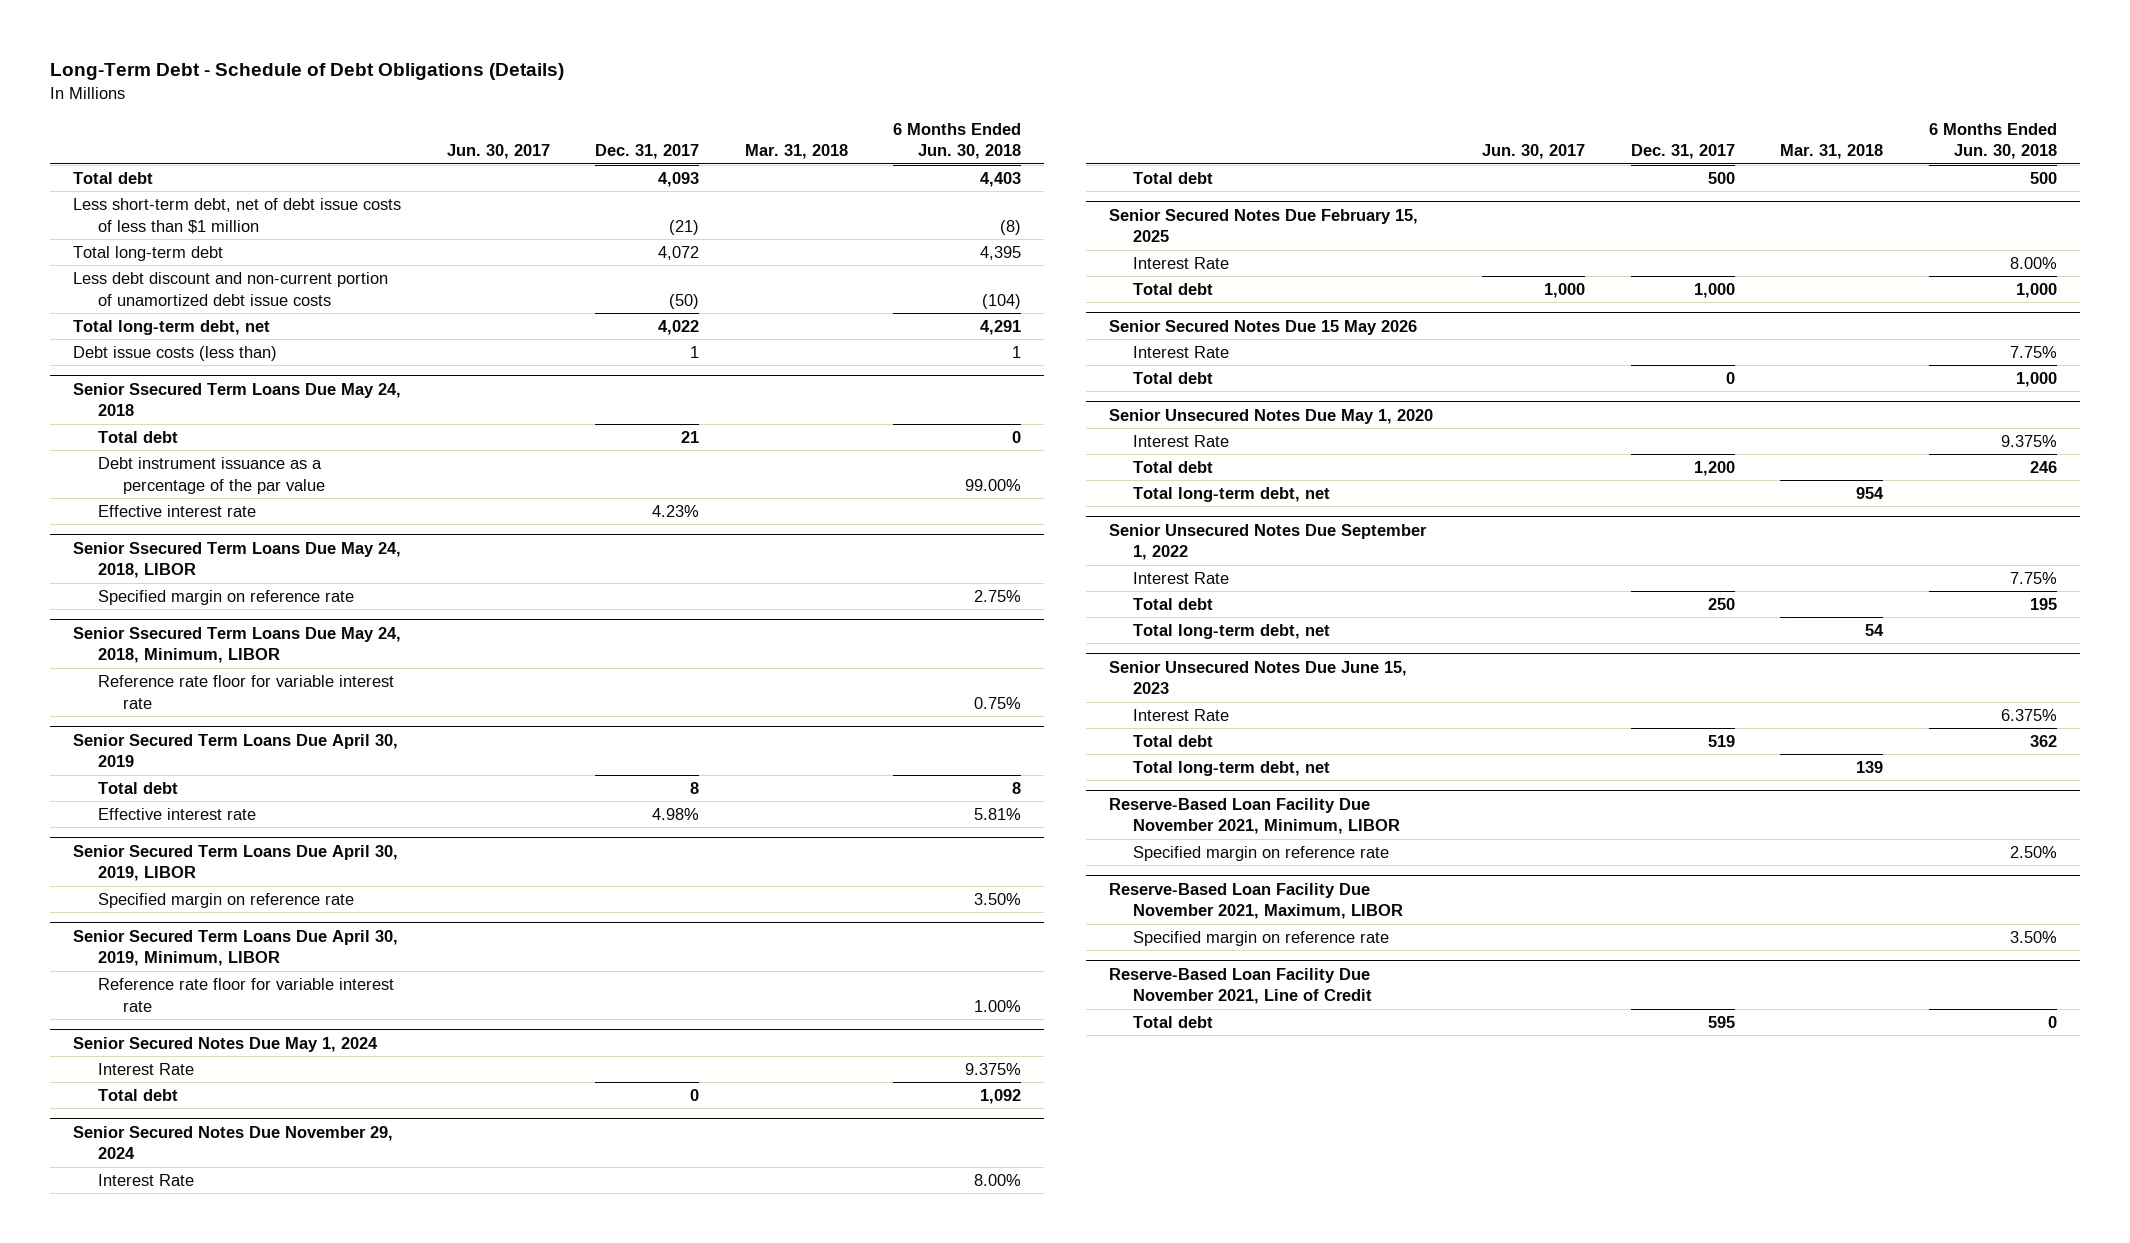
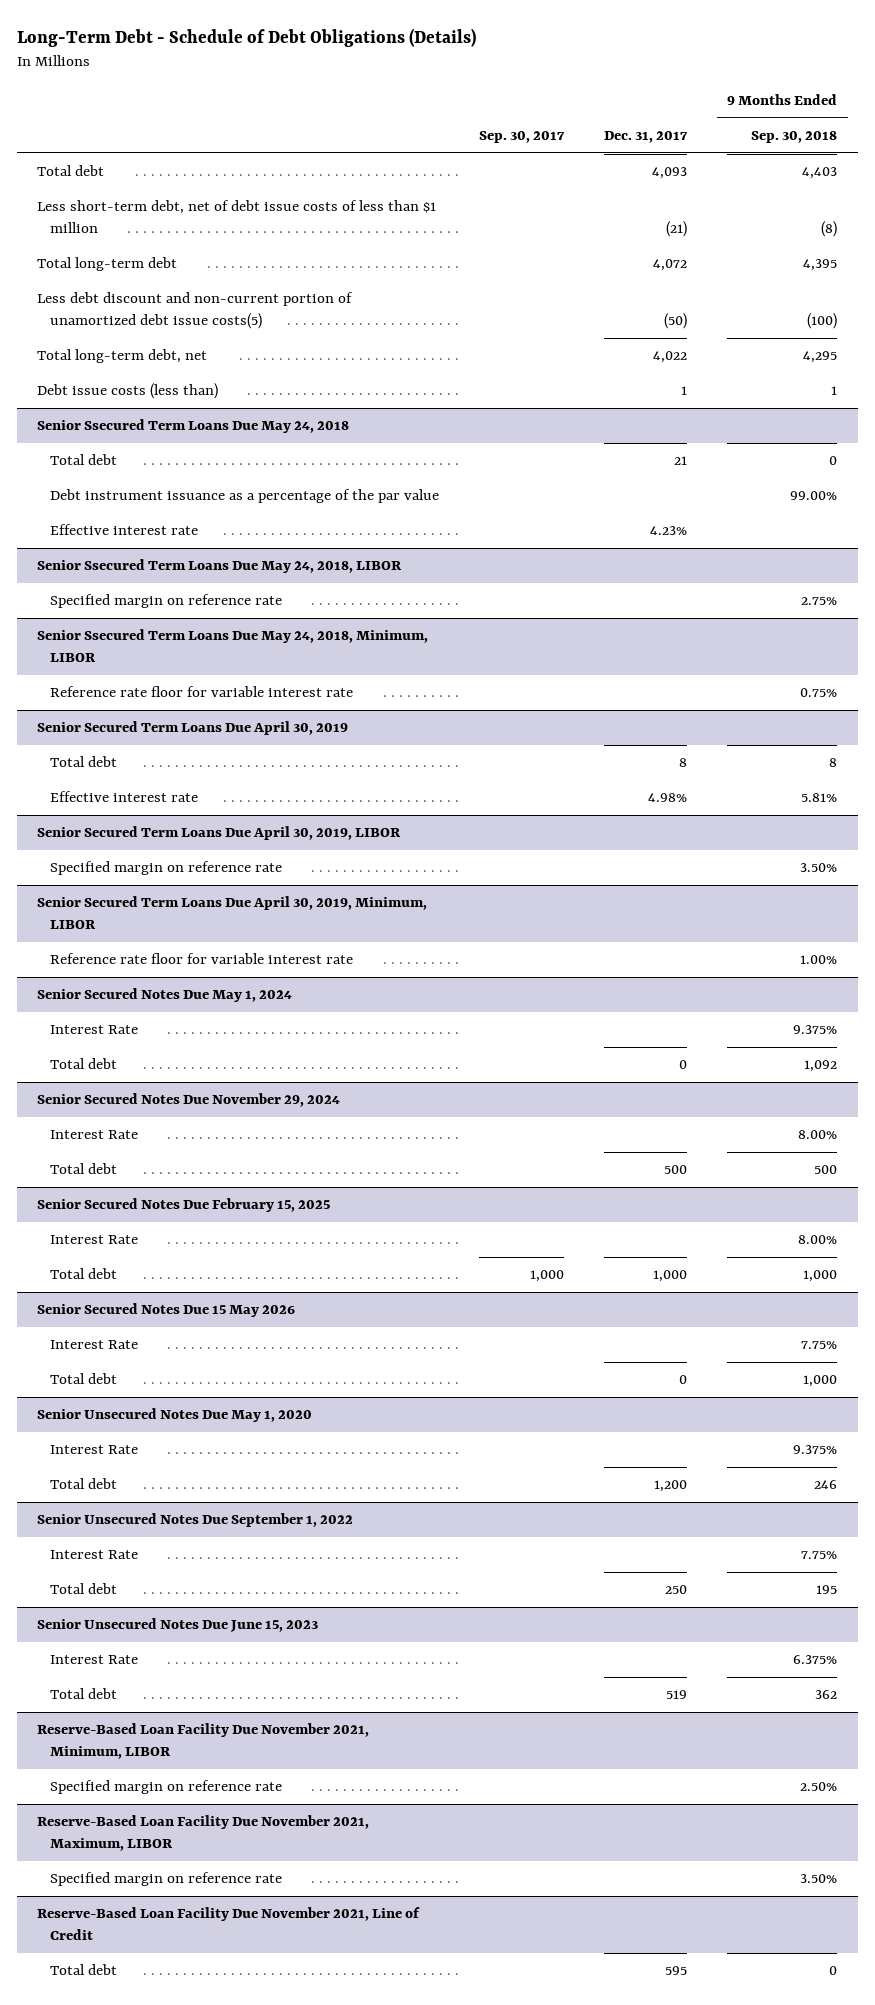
- | Jun. 30, 2017 | Dec. 31, 2017 | Mar. 31, 2018 | 6 Months Ended Jun. 30, 2018
+ | Sep. 30, 2017 | Dec. 31, 2017 | 9 Months Ended Sep. 30, 2018
- Less debt discount and non-current portion of unamortized debt issue costs | | (50) | | (104)
+ Less debt discount and non-current portion of unamortized debt issue costs(5) | | (50) | (100)
@ Senior Unsecured Notes Due May 1, 2020
- Total long-term debt, net | | | 954 |
@ Senior Unsecured Notes Due September 1, 2022
- Total long-term debt, net | | | 54 |
@ Senior Unsecured Notes Due June 15, 2023
- Total long-term debt, net | | | 139 |

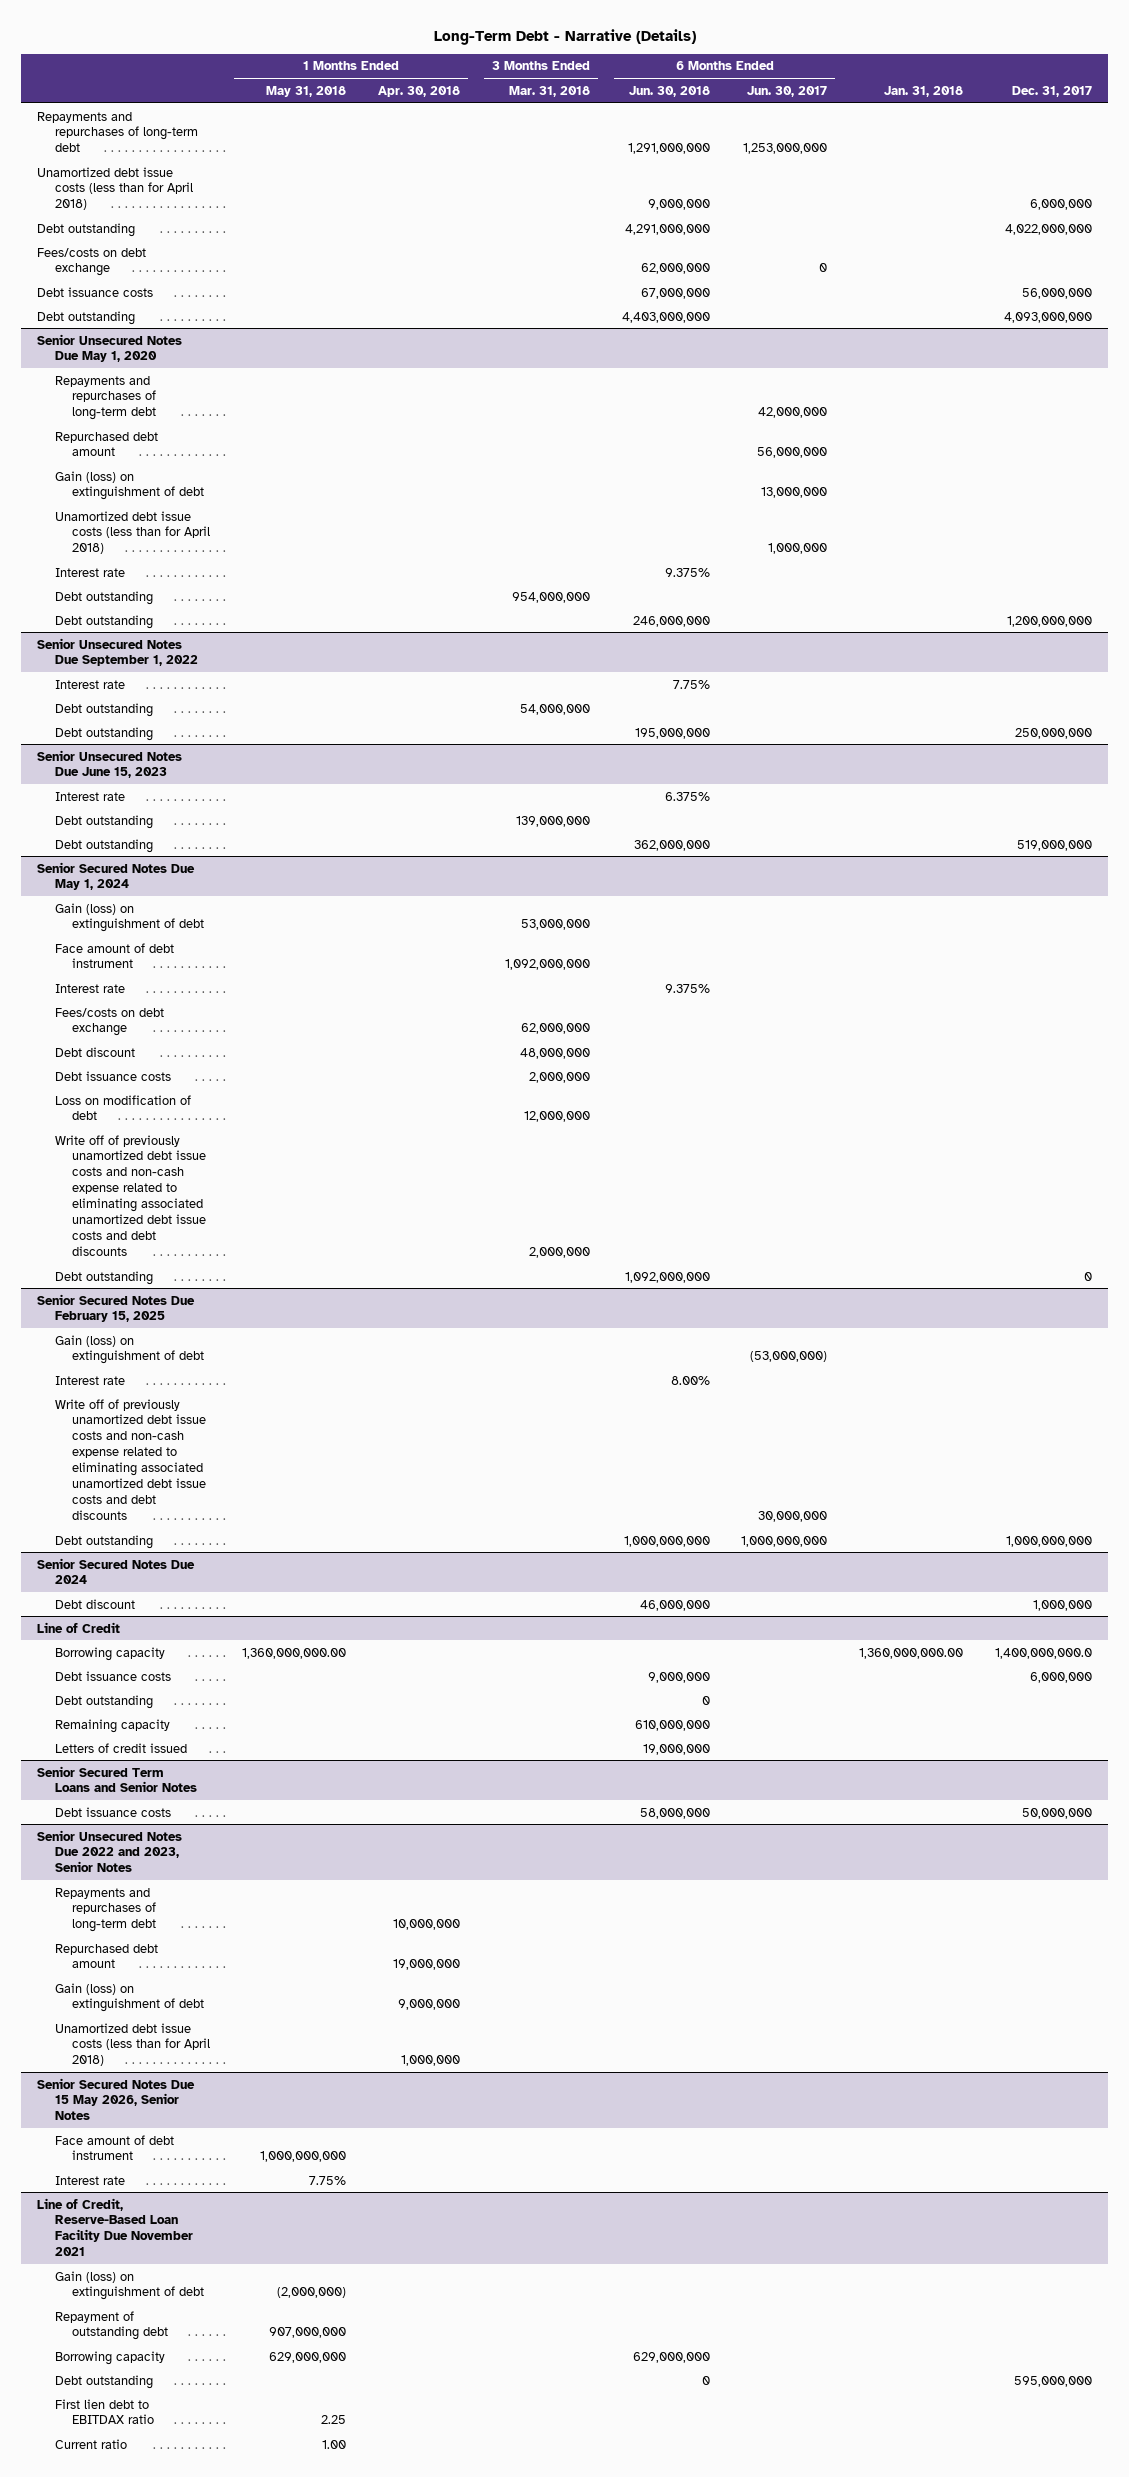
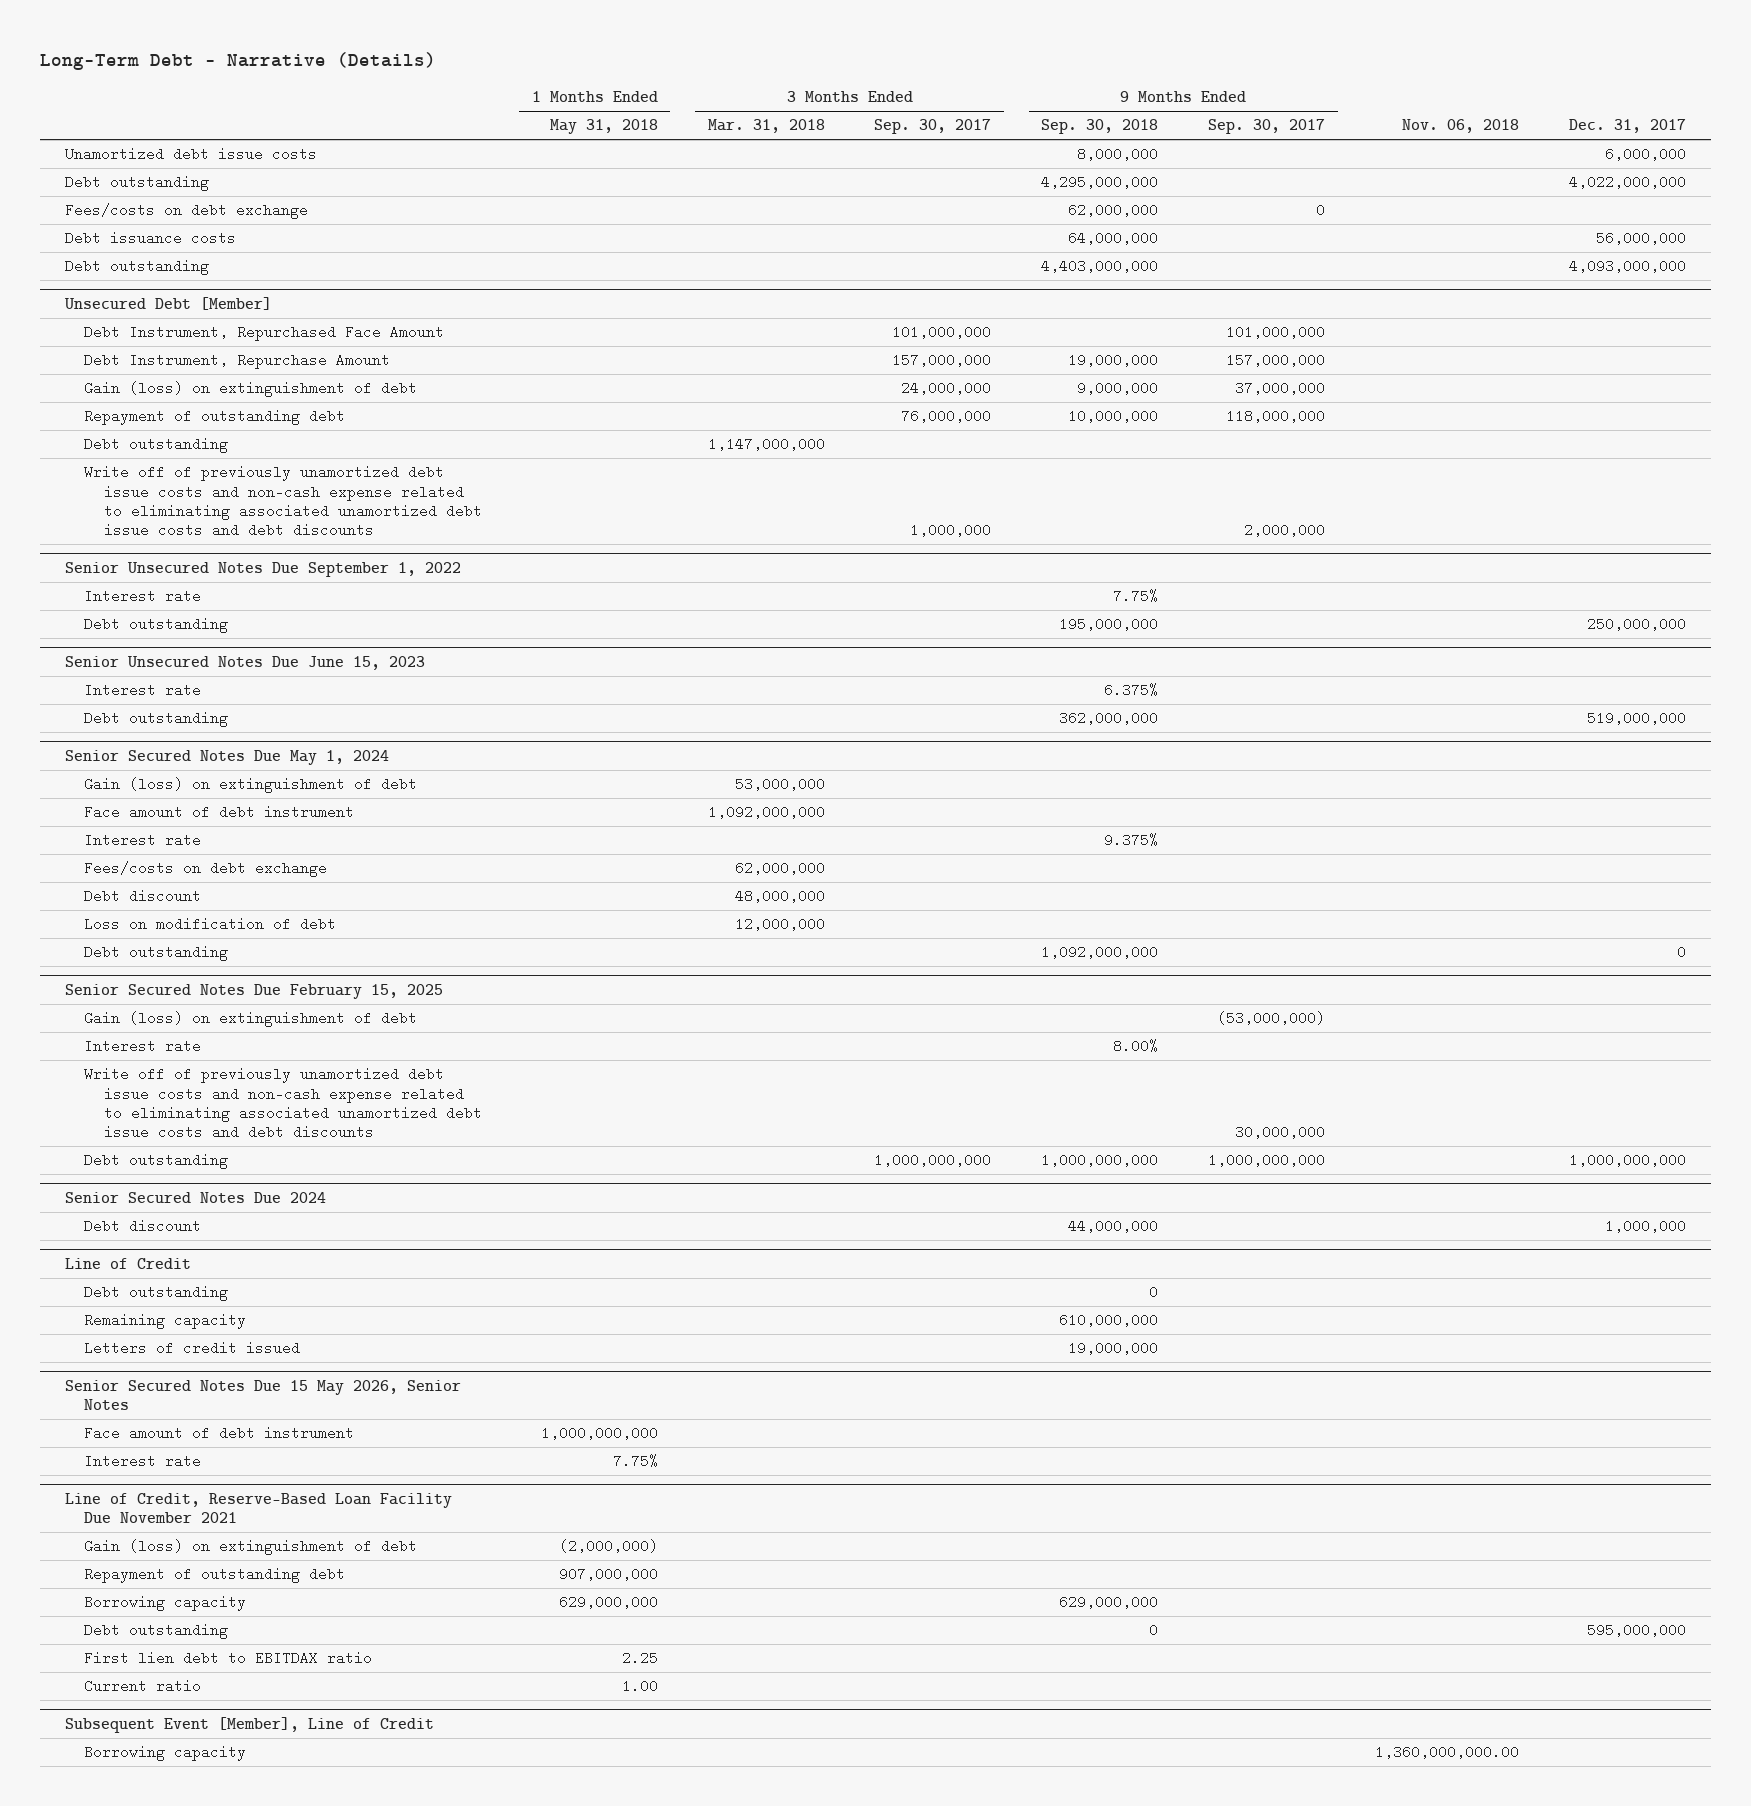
- | 1 Months Ended May 31, 2018 | 1 Months Ended Apr. 30, 2018 | 3 Months Ended Mar. 31, 2018 | 6 Months Ended Jun. 30, 2018 | 6 Months Ended Jun. 30, 2017 | Jan. 31, 2018 | Dec. 31, 2017
+ | 1 Months Ended May 31, 2018 | 3 Months Ended Mar. 31, 2018 | 3 Months Ended Sep. 30, 2017 | 9 Months Ended Sep. 30, 2018 | 9 Months Ended Sep. 30, 2017 | Nov. 06, 2018 | Dec. 31, 2017
- Repayments and repurchases of long-term debt | | | | 1,291,000,000 | 1,253,000,000 | |
- Unamortized debt issue costs (less than for April 2018) | | | | 9,000,000 | | | 6,000,000
+ Unamortized debt issue costs | | | | 8,000,000 | | | 6,000,000
- Senior Unsecured Notes Due May 1, 2020
- Repayments and repurchases of long-term debt | | | | | 42,000,000 | |
- Repurchased debt amount | | | | | 56,000,000 | |
- Gain (loss) on extinguishment of debt | | | | | 13,000,000 | |
- Unamortized debt issue costs (less than for April 2018) | | | | | 1,000,000 | |
- Interest rate | | | | 9.375% | | |
- Debt outstanding | | | 954,000,000 | | | |
- Debt outstanding | | | | 246,000,000 | | | 1,200,000,000
+ Unsecured Debt [Member]
+ Debt Instrument, Repurchased Face Amount | | | 101,000,000 | | 101,000,000 | |
+ Debt Instrument, Repurchase Amount | | | 157,000,000 | 19,000,000 | 157,000,000 | |
+ Gain (loss) on extinguishment of debt | | | 24,000,000 | 9,000,000 | 37,000,000 | |
+ Repayment of outstanding debt | | | 76,000,000 | 10,000,000 | 118,000,000 | |
+ Debt outstanding | | 1,147,000,000 | | | | |
+ Write off of previously unamortized debt issue costs and non-cash expense related to eliminating associated unamortized debt issue costs and debt discounts | | | 1,000,000 | | 2,000,000 | |
@ Senior Unsecured Notes Due September 1, 2022
- Debt outstanding | | | 54,000,000 | | | |
@ Senior Unsecured Notes Due June 15, 2023
- Debt outstanding | | | 139,000,000 | | | |
@ Senior Secured Notes Due May 1, 2024
- Debt issuance costs | | | 2,000,000 | | | |
- Write off of previously unamortized debt issue costs and non-cash expense related to eliminating associated unamortized debt issue costs and debt discounts | | | 2,000,000 | | | |
@ Line of Credit
- Borrowing capacity | 1,360,000,000.00 | | | | | 1,360,000,000.00 | 1,400,000,000.0
- Debt issuance costs | | | | 9,000,000 | | | 6,000,000
- Senior Secured Term Loans and Senior Notes
- Debt issuance costs | | | | 58,000,000 | | | 50,000,000
- Senior Unsecured Notes Due 2022 and 2023, Senior Notes
- Repayments and repurchases of long-term debt | | 10,000,000 | | | | |
- Repurchased debt amount | | 19,000,000 | | | | |
- Gain (loss) on extinguishment of debt | | 9,000,000 | | | | |
- Unamortized debt issue costs (less than for April 2018) | | 1,000,000 | | | | |
+ Subsequent Event [Member], Line of Credit
+ Borrowing capacity | | | | | | 1,360,000,000.00 |

